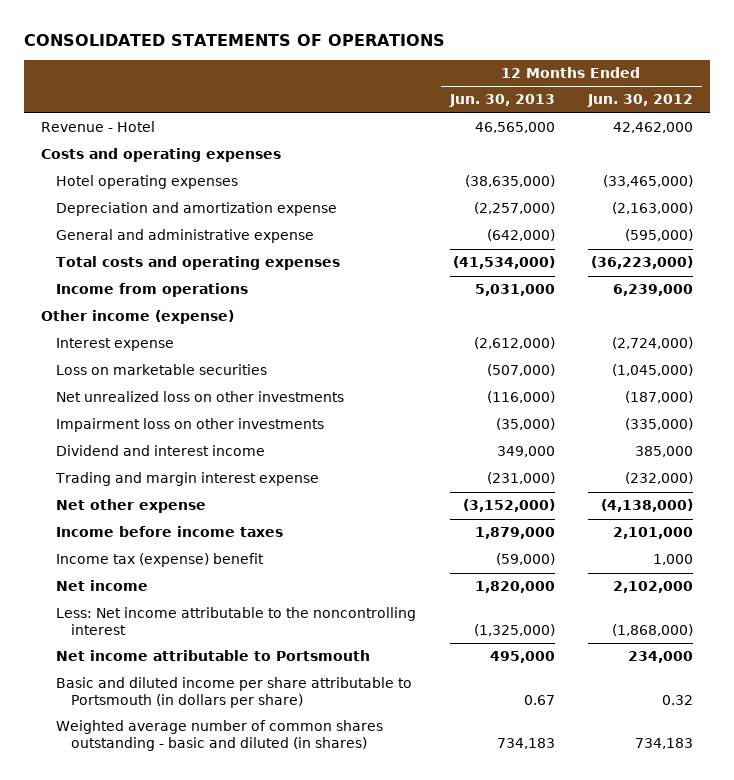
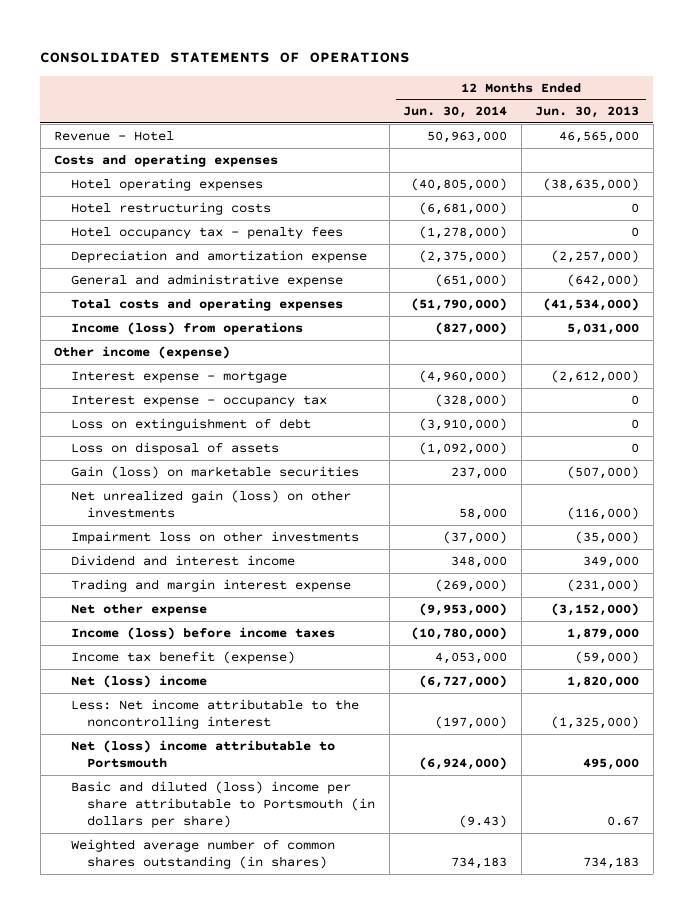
- | 12 Months Ended Jun. 30, 2013 | 12 Months Ended Jun. 30, 2012
+ | 12 Months Ended Jun. 30, 2014 | 12 Months Ended Jun. 30, 2013
+ Hotel restructuring costs | (6,681,000) | 0
+ Hotel occupancy tax - penalty fees | (1,278,000) | 0
- Income from operations | 5,031,000 | 6,239,000
+ Income (loss) from operations | (827,000) | 5,031,000
- Interest expense | (2,612,000) | (2,724,000)
- Loss on marketable securities | (507,000) | (1,045,000)
- Net unrealized loss on other investments | (116,000) | (187,000)
+ Interest expense - mortgage | (4,960,000) | (2,612,000)
+ Interest expense - occupancy tax | (328,000) | 0
+ Loss on extinguishment of debt | (3,910,000) | 0
+ Loss on disposal of assets | (1,092,000) | 0
+ Gain (loss) on marketable securities | 237,000 | (507,000)
+ Net unrealized gain (loss) on other investments | 58,000 | (116,000)
- Income before income taxes | 1,879,000 | 2,101,000
- Income tax (expense) benefit | (59,000) | 1,000
- Net income | 1,820,000 | 2,102,000
+ Income (loss) before income taxes | (10,780,000) | 1,879,000
+ Income tax benefit (expense) | 4,053,000 | (59,000)
+ Net (loss) income | (6,727,000) | 1,820,000
- Net income attributable to Portsmouth | 495,000 | 234,000
- Basic and diluted income per share attributable to Portsmouth (in dollars per share) | 0.67 | 0.32
- Weighted average number of common shares outstanding - basic and diluted (in shares) | 734,183 | 734,183
+ Net (loss) income attributable to Portsmouth | (6,924,000) | 495,000
+ Basic and diluted (loss) income per share attributable to Portsmouth (in dollars per share) | (9.43) | 0.67
+ Weighted average number of common shares outstanding (in shares) | 734,183 | 734,183

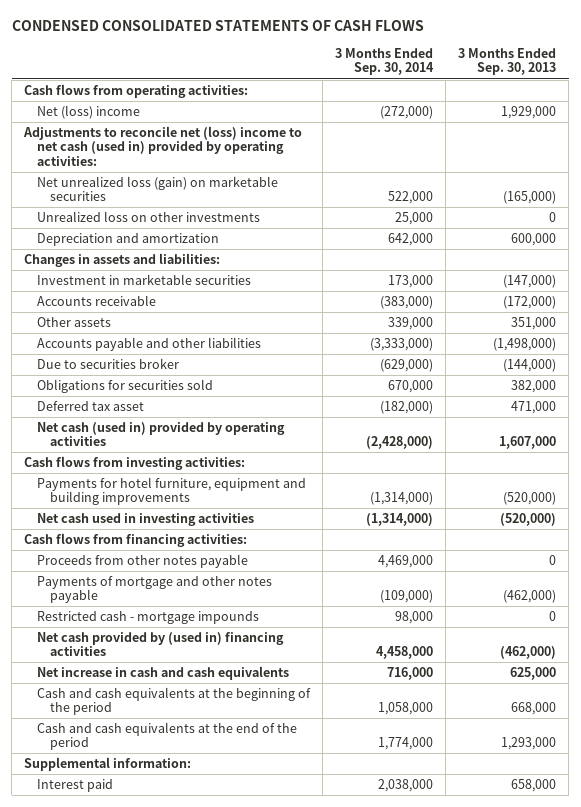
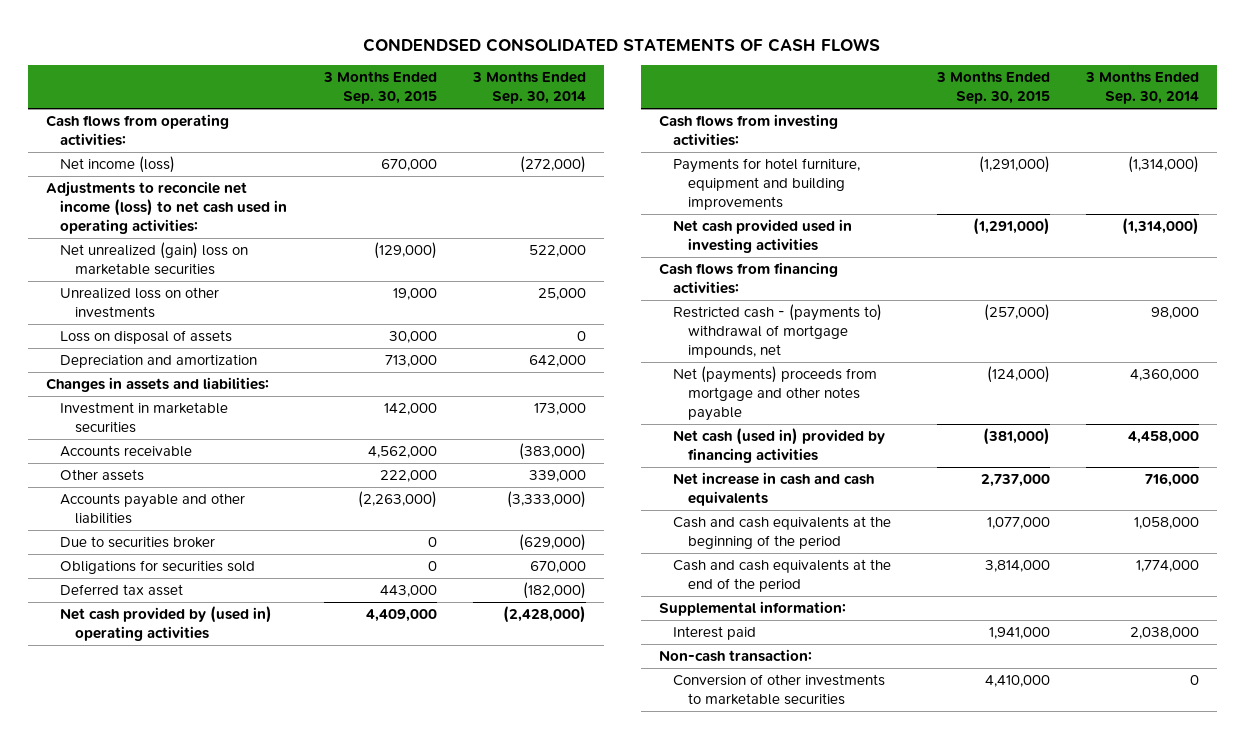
- CONDENSED CONSOLIDATED STATEMENTS OF CASH FLOWS
+ CONDENDSED CONSOLIDATED STATEMENTS OF CASH FLOWS
- | 3 Months Ended Sep. 30, 2014 | 3 Months Ended Sep. 30, 2013
+ | 3 Months Ended Sep. 30, 2015 | 3 Months Ended Sep. 30, 2014
- Net (loss) income | (272,000) | 1,929,000
- Adjustments to reconcile net (loss) income to net cash (used in) provided by operating activities:
- Net unrealized loss (gain) on marketable securities | 522,000 | (165,000)
+ Net income (loss) | 670,000 | (272,000)
+ Adjustments to reconcile net income (loss) to net cash used in operating activities:
+ Net unrealized (gain) loss on marketable securities | (129,000) | 522,000
+ Loss on disposal of assets | 30,000 | 0
- Net cash (used in) provided by operating activities | (2,428,000) | 1,607,000
+ Net cash provided by (used in) operating activities | 4,409,000 | (2,428,000)
- Net cash used in investing activities | (1,314,000) | (520,000)
+ Net cash provided used in investing activities | (1,291,000) | (1,314,000)
- Proceeds from other notes payable | 4,469,000 | 0
- Payments of mortgage and other notes payable | (109,000) | (462,000)
- Restricted cash - mortgage impounds | 98,000 | 0
- Net cash provided by (used in) financing activities | 4,458,000 | (462,000)
+ Restricted cash - (payments to) withdrawal of mortgage impounds, net | (257,000) | 98,000
+ Net (payments) proceeds from mortgage and other notes payable | (124,000) | 4,360,000
+ Net cash (used in) provided by financing activities | (381,000) | 4,458,000
+ Non-cash transaction:
+ Conversion of other investments to marketable securities | 4,410,000 | 0

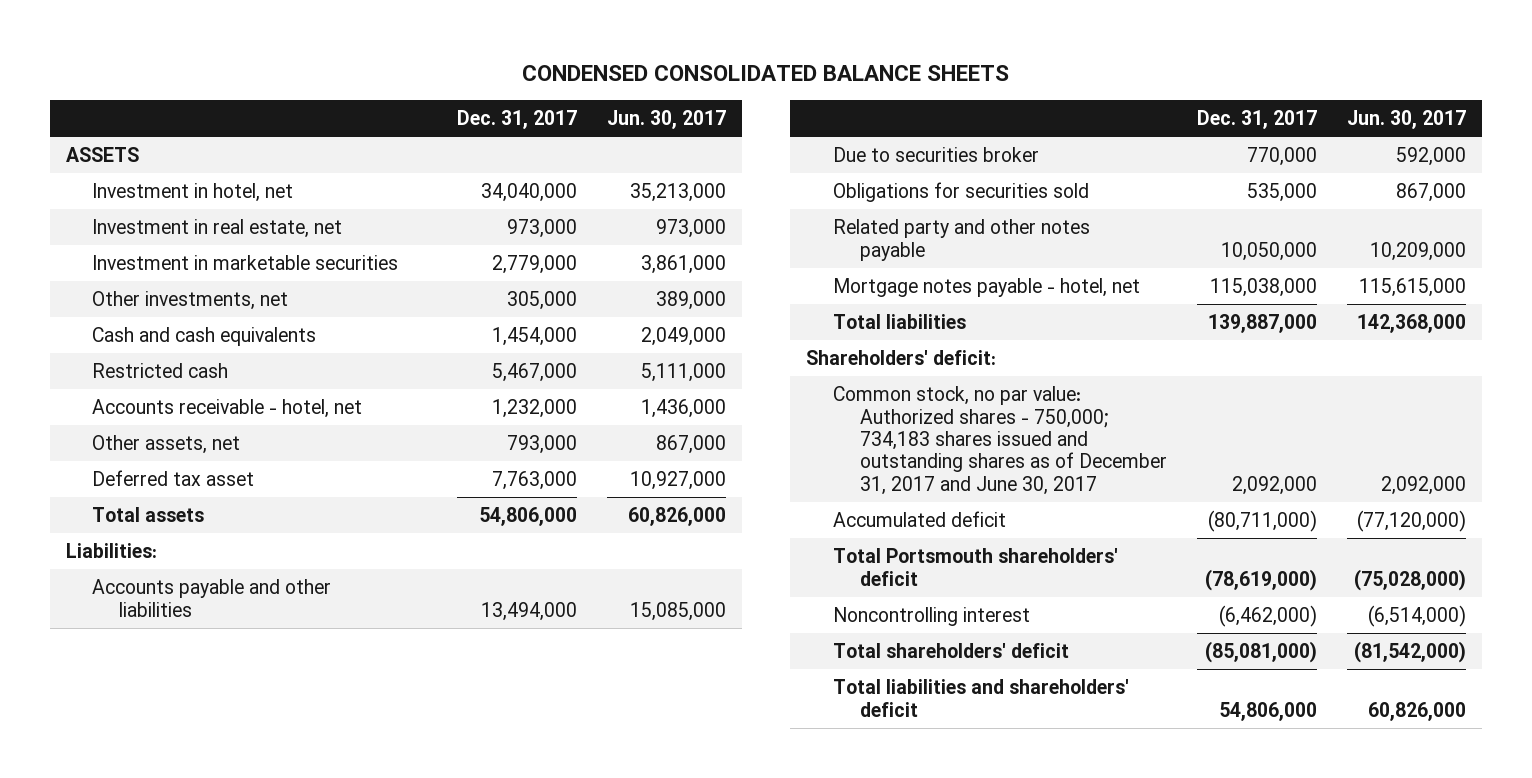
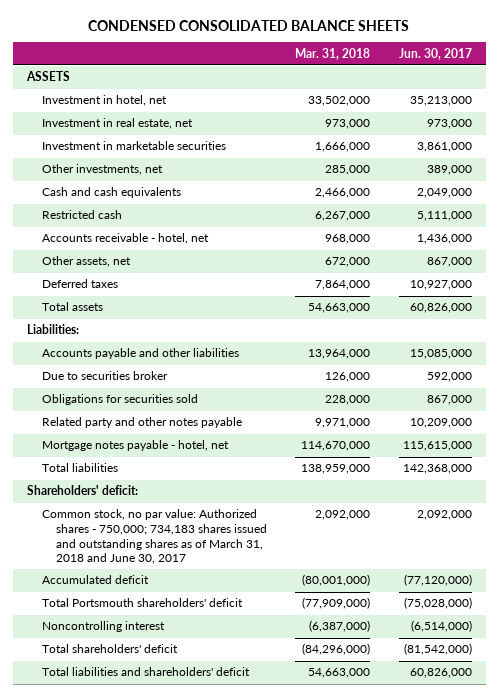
- | Dec. 31, 2017 | Jun. 30, 2017
+ | Mar. 31, 2018 | Jun. 30, 2017
- Deferred tax asset | 7,763,000 | 10,927,000
+ Deferred taxes | 7,864,000 | 10,927,000
- Common stock, no par value: Authorized shares - 750,000; 734,183 shares issued and outstanding shares as of December 31, 2017 and June 30, 2017 | 2,092,000 | 2,092,000
+ Common stock, no par value: Authorized shares - 750,000; 734,183 shares issued and outstanding shares as of March 31, 2018 and June 30, 2017 | 2,092,000 | 2,092,000

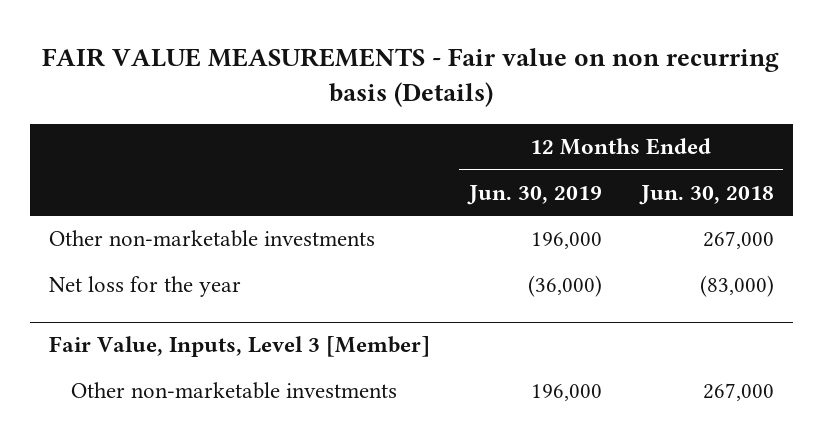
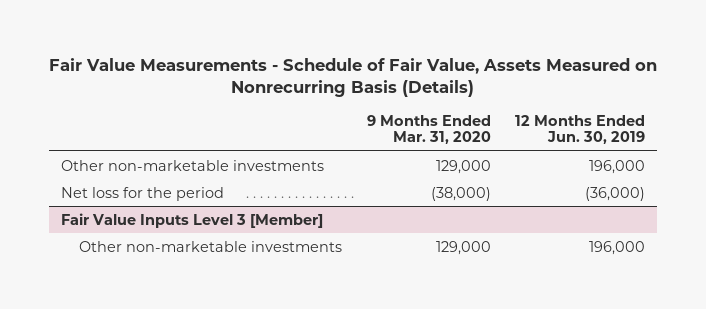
- FAIR VALUE MEASUREMENTS - Fair value on non recurring basis (Details)
+ Fair Value Measurements - Schedule of Fair Value, Assets Measured on Nonrecurring Basis (Details)
- | 12 Months Ended Jun. 30, 2019 | 12 Months Ended Jun. 30, 2018
+ | 9 Months Ended Mar. 31, 2020 | 12 Months Ended Jun. 30, 2019
- Net loss for the year | (36,000) | (83,000)
- Fair Value, Inputs, Level 3 [Member]
+ Net loss for the period | (38,000) | (36,000)
+ Fair Value Inputs Level 3 [Member]

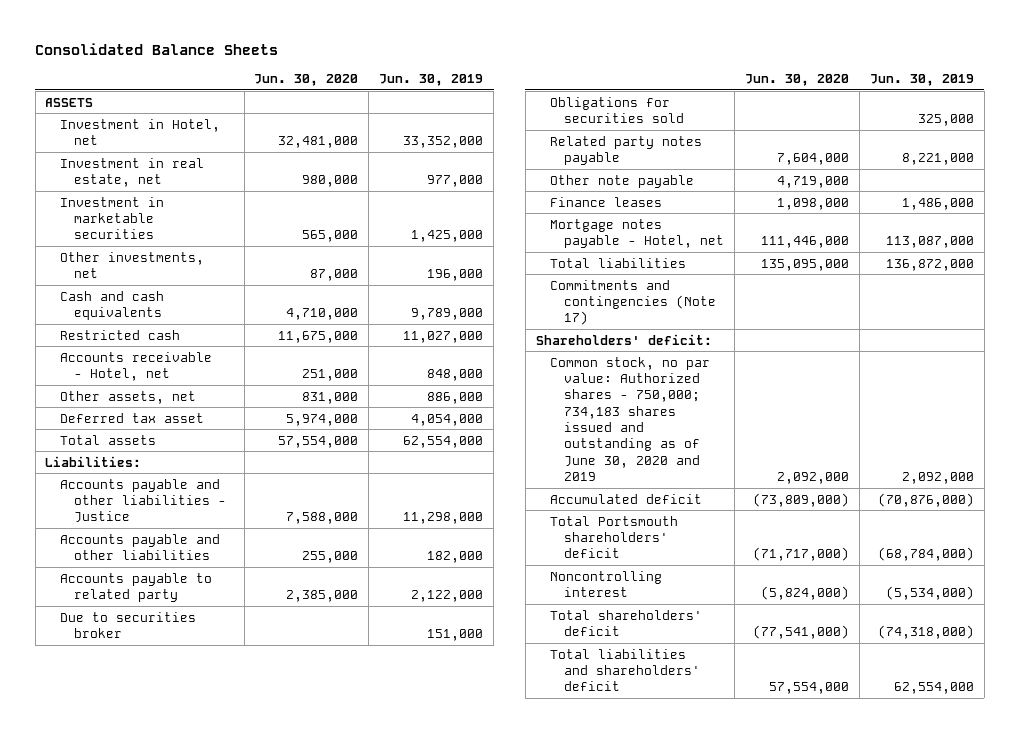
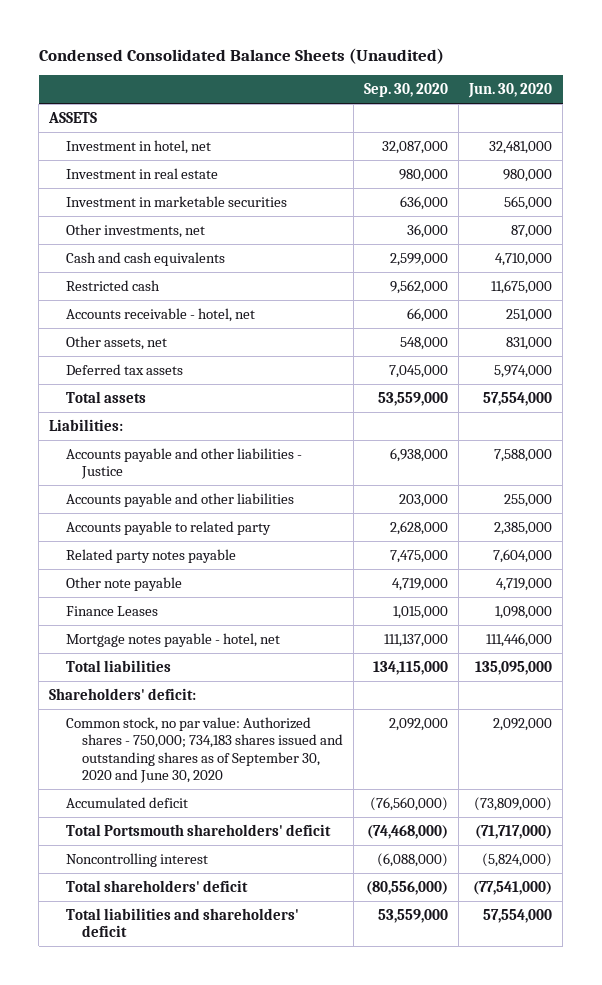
- Consolidated Balance Sheets
+ Condensed Consolidated Balance Sheets (Unaudited)
- | Jun. 30, 2020 | Jun. 30, 2019
+ | Sep. 30, 2020 | Jun. 30, 2020
- Investment in Hotel, net | 32,481,000 | 33,352,000
- Investment in real estate, net | 980,000 | 977,000
+ Investment in hotel, net | 32,087,000 | 32,481,000
+ Investment in real estate | 980,000 | 980,000
- Accounts receivable - Hotel, net | 251,000 | 848,000
+ Accounts receivable - hotel, net | 66,000 | 251,000
- Deferred tax asset | 5,974,000 | 4,054,000
+ Deferred tax assets | 7,045,000 | 5,974,000
- Due to securities broker | | 151,000
- Obligations for securities sold | | 325,000
- Finance leases | 1,098,000 | 1,486,000
- Mortgage notes payable - Hotel, net | 111,446,000 | 113,087,000
+ Finance Leases | 1,015,000 | 1,098,000
+ Mortgage notes payable - hotel, net | 111,137,000 | 111,446,000
- Commitments and contingencies (Note 17)
- Common stock, no par value: Authorized shares - 750,000; 734,183 shares issued and outstanding as of June 30, 2020 and 2019 | 2,092,000 | 2,092,000
+ Common stock, no par value: Authorized shares - 750,000; 734,183 shares issued and outstanding shares as of September 30, 2020 and June 30, 2020 | 2,092,000 | 2,092,000

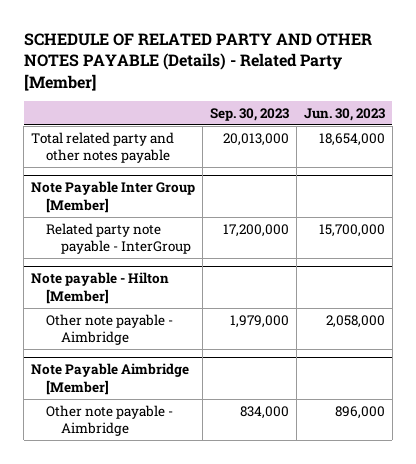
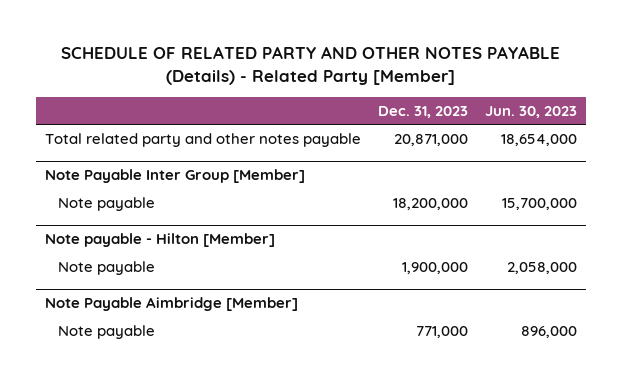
- | Sep. 30, 2023 | Jun. 30, 2023
+ | Dec. 31, 2023 | Jun. 30, 2023
@ Note Payable Inter Group [Member]
- Related party note payable - InterGroup | 17,200,000 | 15,700,000
+ Note payable | 18,200,000 | 15,700,000
@ Note payable - Hilton [Member]
- Other note payable - Aimbridge | 1,979,000 | 2,058,000
+ Note payable | 1,900,000 | 2,058,000
@ Note Payable Aimbridge [Member]
- Other note payable - Aimbridge | 834,000 | 896,000
+ Note payable | 771,000 | 896,000

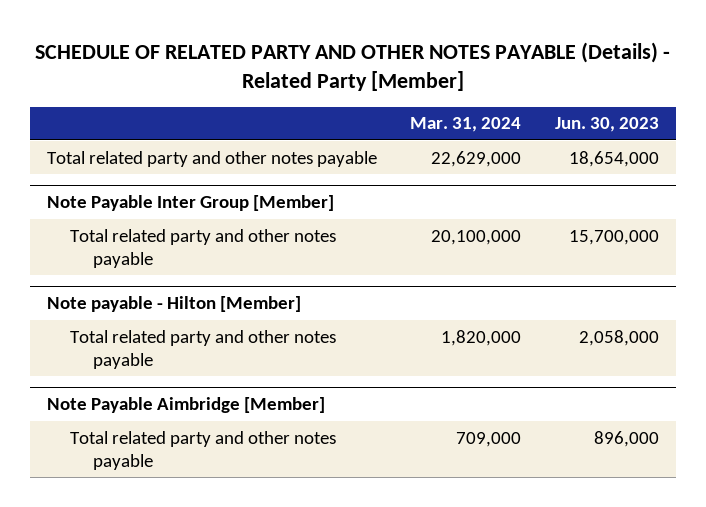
- | Dec. 31, 2023 | Jun. 30, 2023
+ | Mar. 31, 2024 | Jun. 30, 2023
@ Note Payable Inter Group [Member]
- Note payable | 18,200,000 | 15,700,000
+ Total related party and other notes payable | 20,100,000 | 15,700,000
@ Note payable - Hilton [Member]
- Note payable | 1,900,000 | 2,058,000
+ Total related party and other notes payable | 1,820,000 | 2,058,000
@ Note Payable Aimbridge [Member]
- Note payable | 771,000 | 896,000
+ Total related party and other notes payable | 709,000 | 896,000

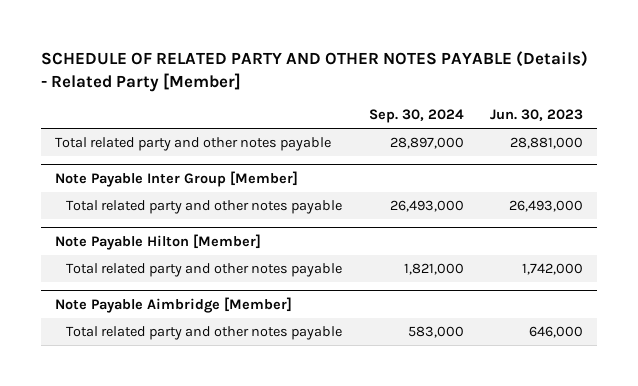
- | Mar. 31, 2024 | Jun. 30, 2023
+ | Sep. 30, 2024 | Jun. 30, 2023
- Total related party and other notes payable | 22,629,000 | 18,654,000
+ Total related party and other notes payable | 28,897,000 | 28,881,000
@ Note Payable Inter Group [Member]
- Total related party and other notes payable | 20,100,000 | 15,700,000
- Note payable - Hilton [Member]
- Total related party and other notes payable | 1,820,000 | 2,058,000
@ Note Payable Inter Group [Member]
+ Total related party and other notes payable | 26,493,000 | 26,493,000
+ Note Payable Hilton [Member]
+ Total related party and other notes payable | 1,821,000 | 1,742,000
@ Note Payable Aimbridge [Member]
- Total related party and other notes payable | 709,000 | 896,000
+ Total related party and other notes payable | 583,000 | 646,000

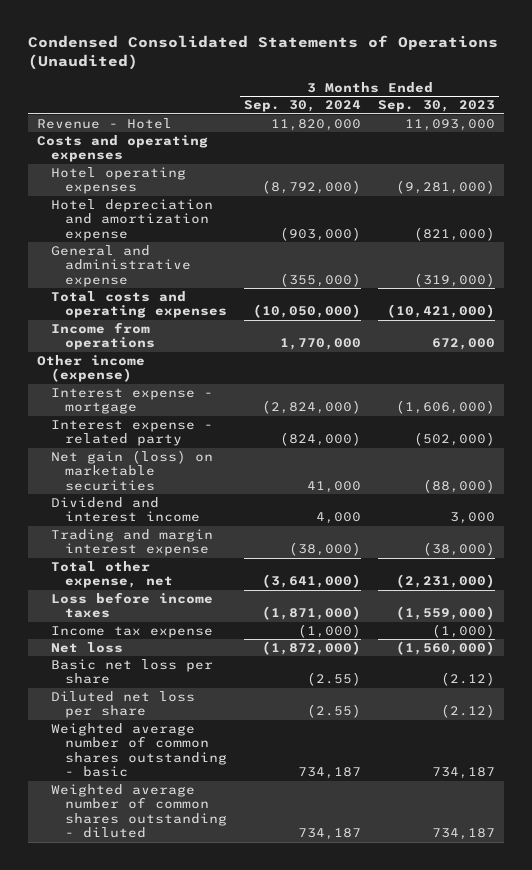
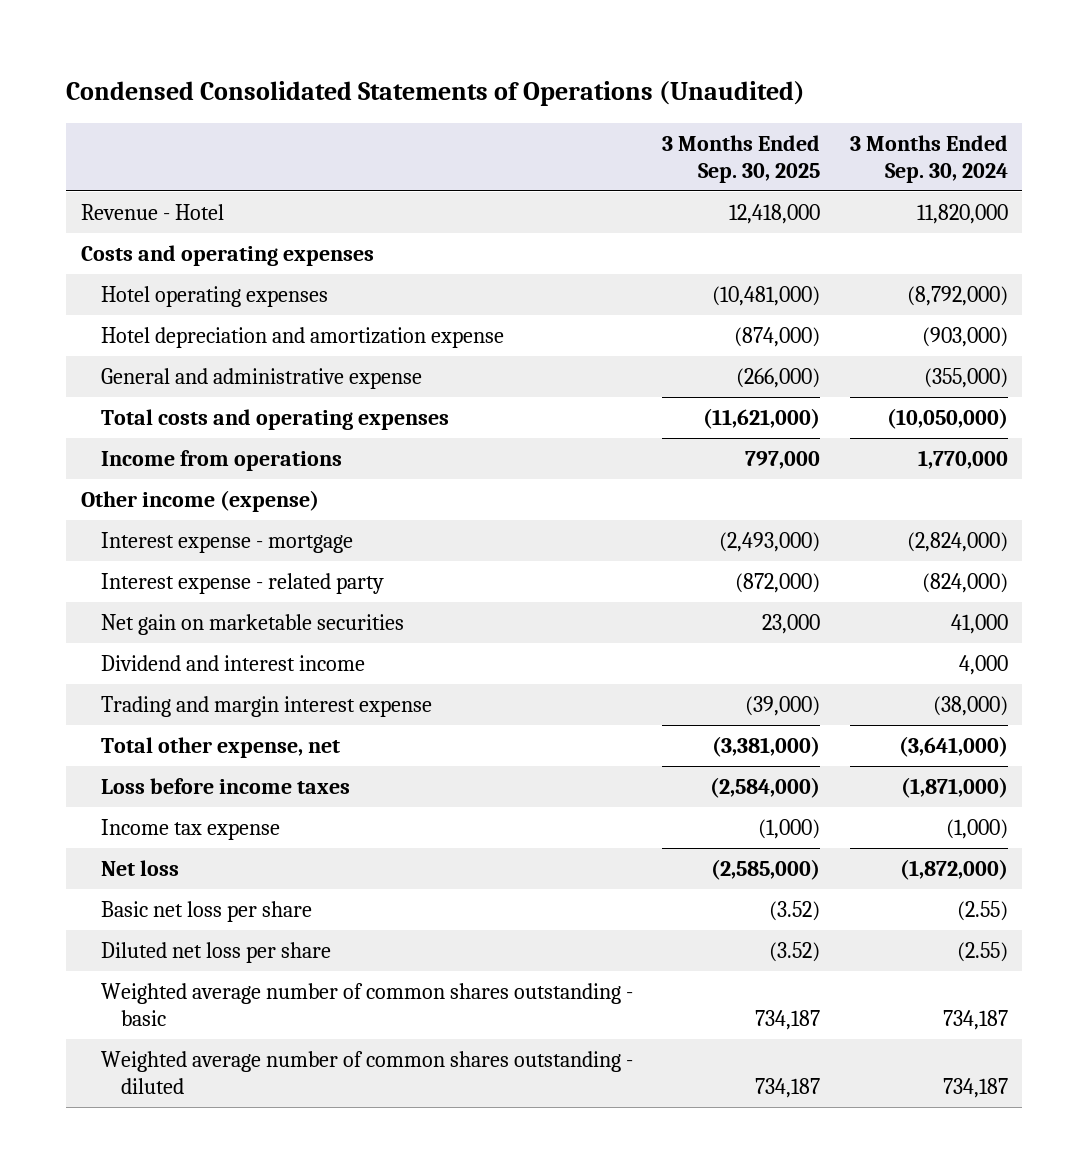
- | 3 Months Ended Sep. 30, 2024 | 3 Months Ended Sep. 30, 2023
+ | 3 Months Ended Sep. 30, 2025 | 3 Months Ended Sep. 30, 2024
- Net gain (loss) on marketable securities | 41,000 | (88,000)
+ Net gain on marketable securities | 23,000 | 41,000

